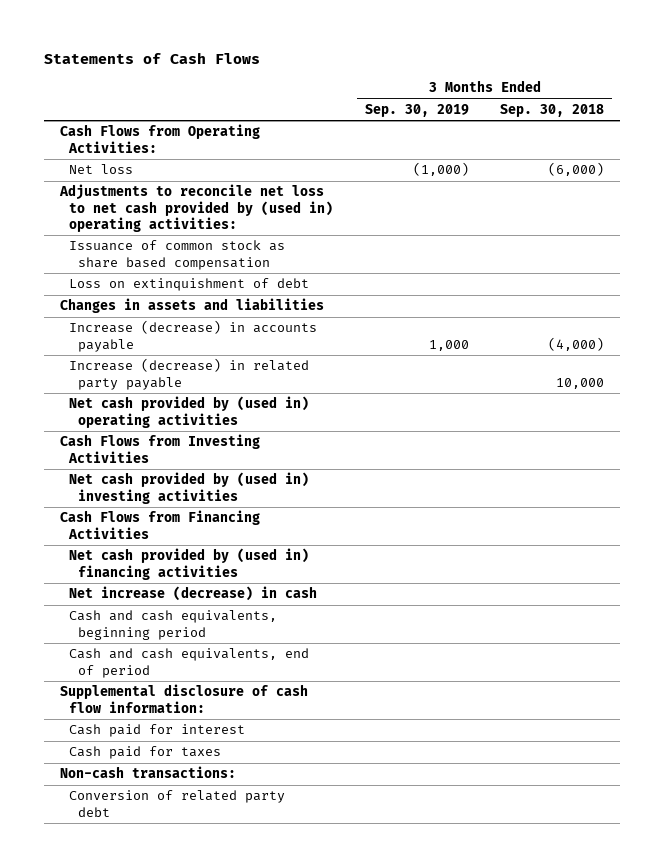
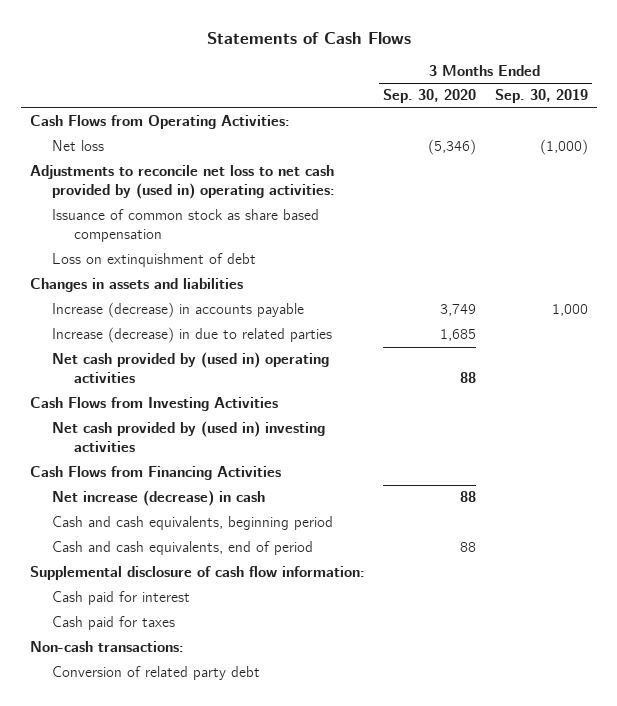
- | 3 Months Ended Sep. 30, 2019 | 3 Months Ended Sep. 30, 2018
+ | 3 Months Ended Sep. 30, 2020 | 3 Months Ended Sep. 30, 2019
- Increase (decrease) in related party payable | | 10,000
+ Increase (decrease) in due to related parties | 1,685 |
- Net cash provided by (used in) financing activities

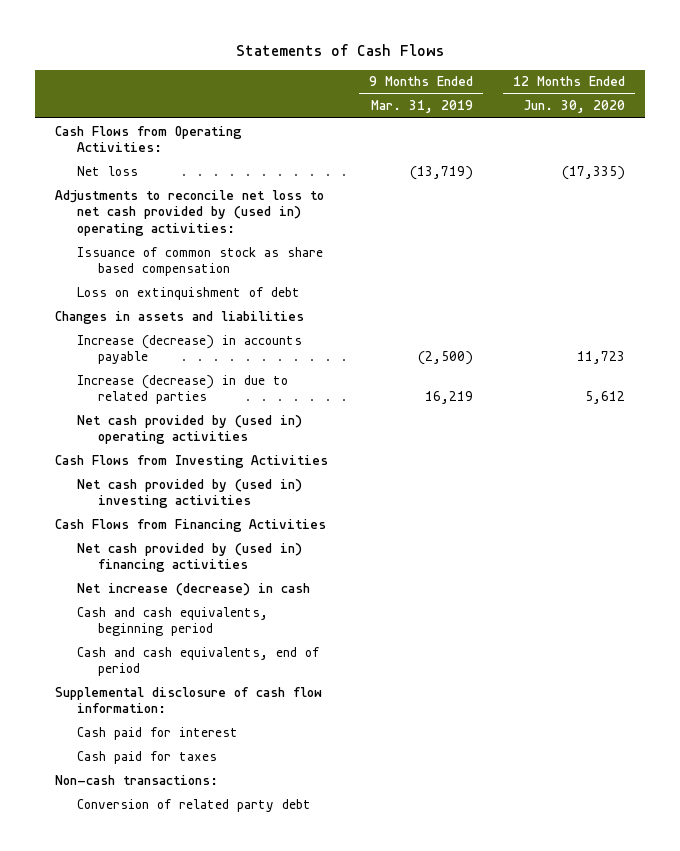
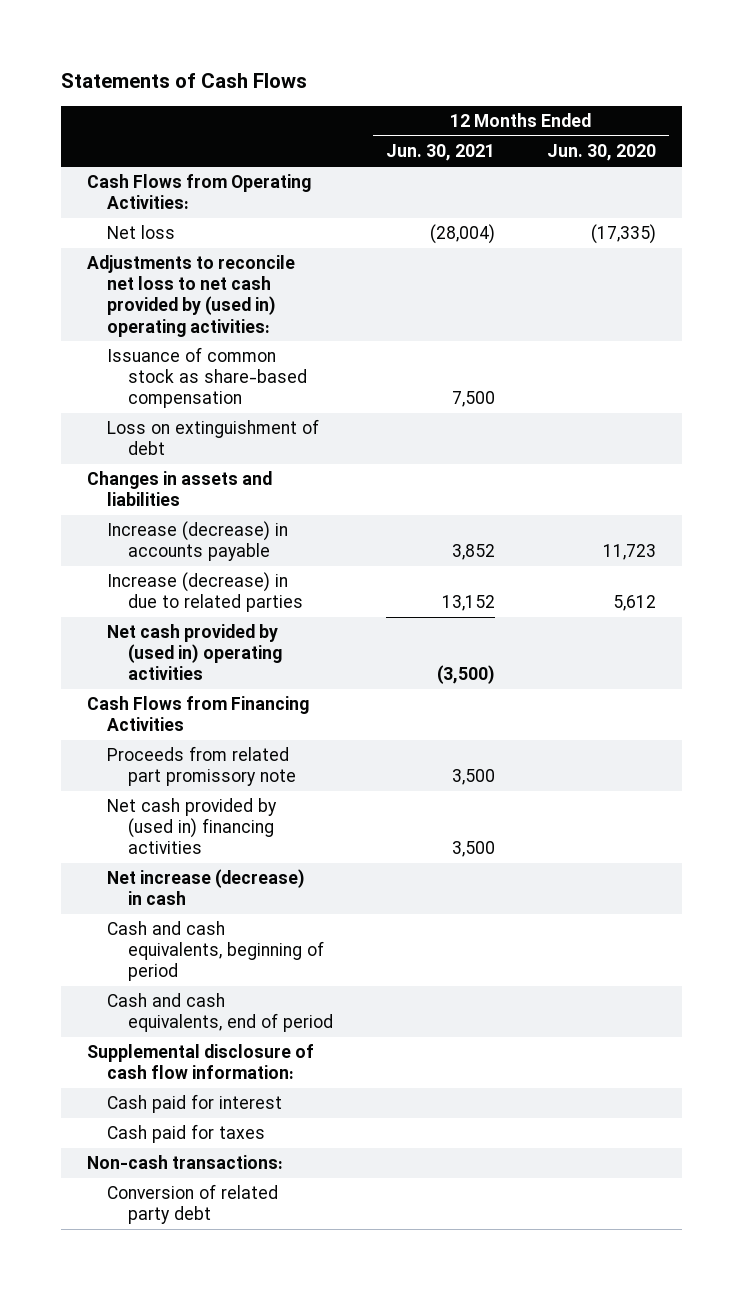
- | 9 Months Ended Mar. 31, 2019 | 12 Months Ended Jun. 30, 2020
+ | 12 Months Ended Jun. 30, 2021 | 12 Months Ended Jun. 30, 2020
- Issuance of common stock as share based compensation
- Loss on extinquishment of debt
+ Issuance of common stock as share-based compensation | 7,500 |
+ Loss on extinguishment of debt
- Cash Flows from Investing Activities
- Net cash provided by (used in) investing activities
+ Proceeds from related part promissory note | 3,500 |
- Cash and cash equivalents, beginning period
+ Cash and cash equivalents, beginning of period

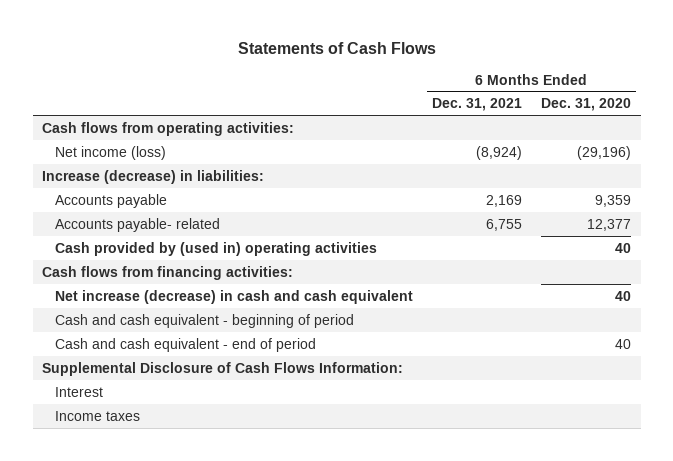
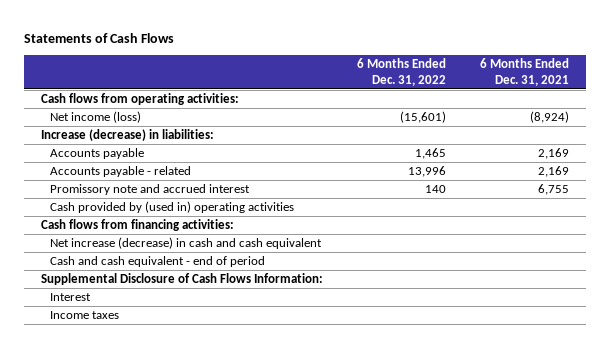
- | 6 Months Ended Dec. 31, 2021 | 6 Months Ended Dec. 31, 2020
+ | 6 Months Ended Dec. 31, 2022 | 6 Months Ended Dec. 31, 2021
- Accounts payable- related | 6,755 | 12,377
+ Accounts payable - related | 13,996 | 2,169
+ Promissory note and accrued interest | 140 | 6,755
- Cash and cash equivalent - beginning of period

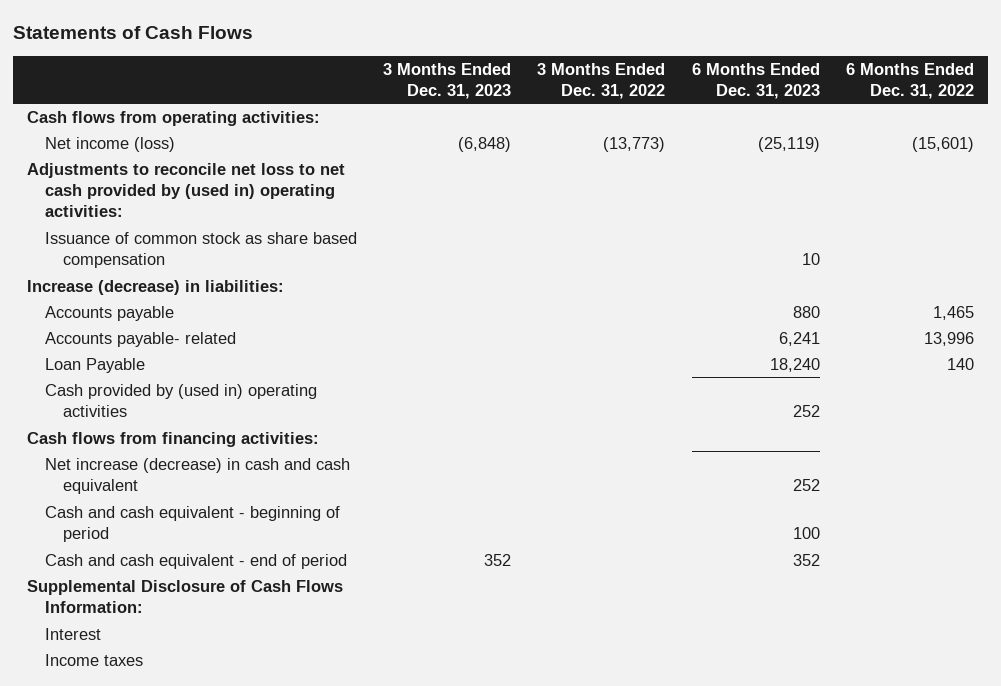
- | 6 Months Ended Dec. 31, 2022 | 6 Months Ended Dec. 31, 2021
+ | 3 Months Ended Dec. 31, 2023 | 3 Months Ended Dec. 31, 2022 | 6 Months Ended Dec. 31, 2023 | 6 Months Ended Dec. 31, 2022
+ Adjustments to reconcile net loss to net cash provided by (used in) operating activities:
+ Issuance of common stock as share based compensation | | | 10 |
- Accounts payable - related | 13,996 | 2,169
- Promissory note and accrued interest | 140 | 6,755
+ Accounts payable- related | | | 6,241 | 13,996
+ Loan Payable | | | 18,240 | 140
+ Cash and cash equivalent - beginning of period | | | 100 |

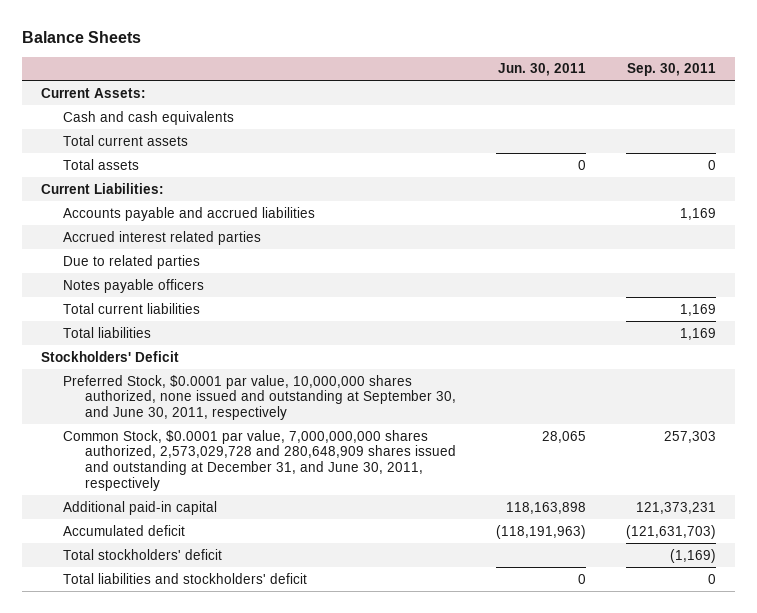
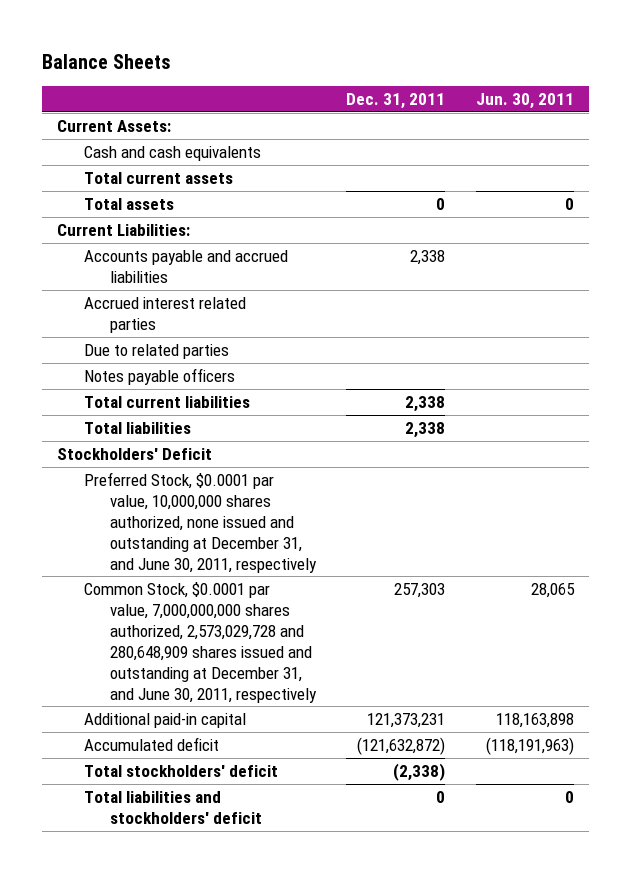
- | Jun. 30, 2011 | Sep. 30, 2011
+ | Dec. 31, 2011 | Jun. 30, 2011
- Preferred Stock, $0.0001 par value, 10,000,000 shares authorized, none issued and outstanding at September 30, and June 30, 2011, respectively
+ Preferred Stock, $0.0001 par value, 10,000,000 shares authorized, none issued and outstanding at December 31, and June 30, 2011, respectively

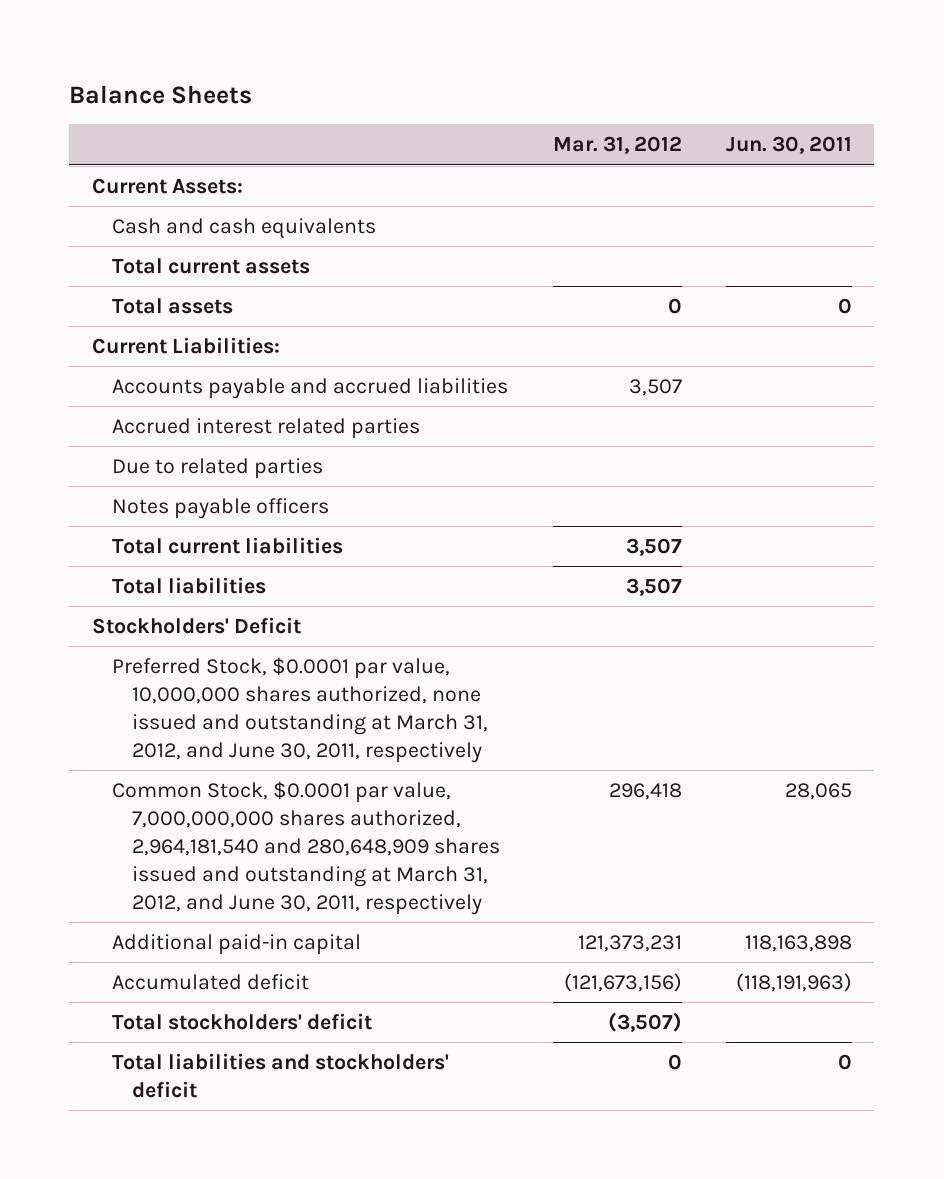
- | Dec. 31, 2011 | Jun. 30, 2011
+ | Mar. 31, 2012 | Jun. 30, 2011
- Preferred Stock, $0.0001 par value, 10,000,000 shares authorized, none issued and outstanding at December 31, and June 30, 2011, respectively
- Common Stock, $0.0001 par value, 7,000,000,000 shares authorized, 2,573,029,728 and 280,648,909 shares issued and outstanding at December 31, and June 30, 2011, respectively | 257,303 | 28,065
+ Preferred Stock, $0.0001 par value, 10,000,000 shares authorized, none issued and outstanding at March 31, 2012, and June 30, 2011, respectively
+ Common Stock, $0.0001 par value, 7,000,000,000 shares authorized, 2,964,181,540 and 280,648,909 shares issued and outstanding at March 31, 2012, and June 30, 2011, respectively | 296,418 | 28,065

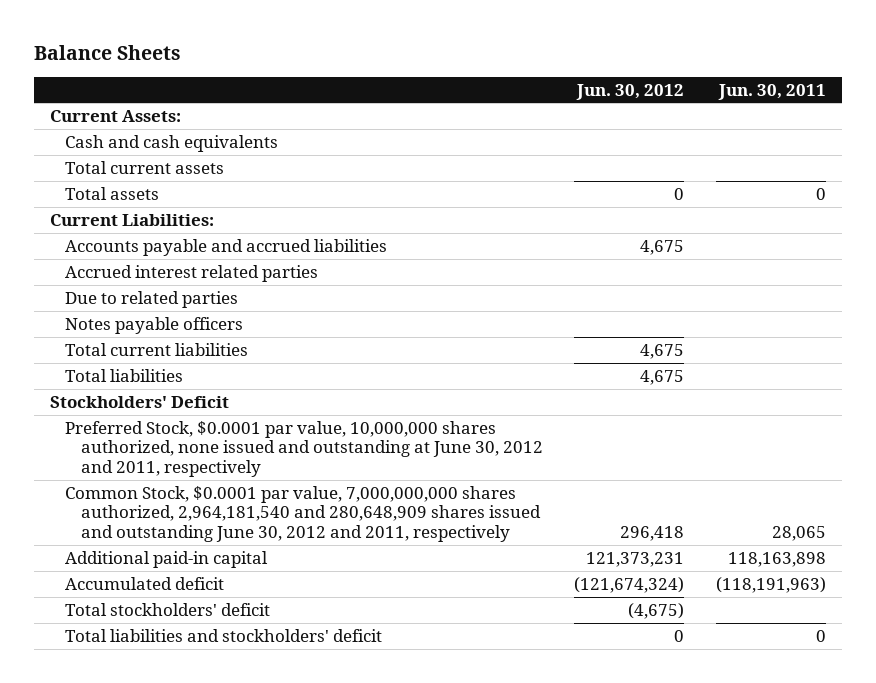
- | Mar. 31, 2012 | Jun. 30, 2011
+ | Jun. 30, 2012 | Jun. 30, 2011
- Preferred Stock, $0.0001 par value, 10,000,000 shares authorized, none issued and outstanding at March 31, 2012, and June 30, 2011, respectively
- Common Stock, $0.0001 par value, 7,000,000,000 shares authorized, 2,964,181,540 and 280,648,909 shares issued and outstanding at March 31, 2012, and June 30, 2011, respectively | 296,418 | 28,065
+ Preferred Stock, $0.0001 par value, 10,000,000 shares authorized, none issued and outstanding at June 30, 2012 and 2011, respectively
+ Common Stock, $0.0001 par value, 7,000,000,000 shares authorized, 2,964,181,540 and 280,648,909 shares issued and outstanding June 30, 2012 and 2011, respectively | 296,418 | 28,065

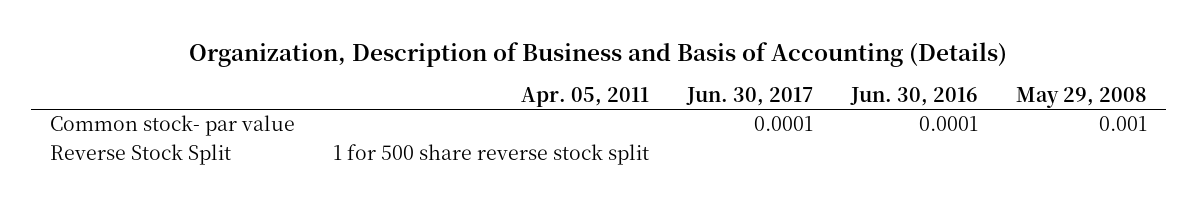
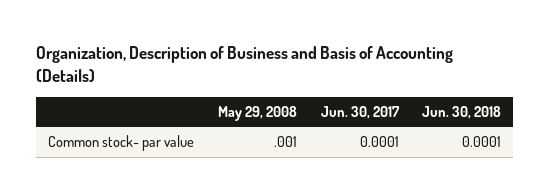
- | Apr. 05, 2011 | Jun. 30, 2017 | Jun. 30, 2016 | May 29, 2008
+ | May 29, 2008 | Jun. 30, 2017 | Jun. 30, 2018
- Common stock- par value | | 0.0001 | 0.0001 | 0.001
- Reverse Stock Split | 1 for 500 share reverse stock split | | |
+ Common stock- par value | .001 | 0.0001 | 0.0001

